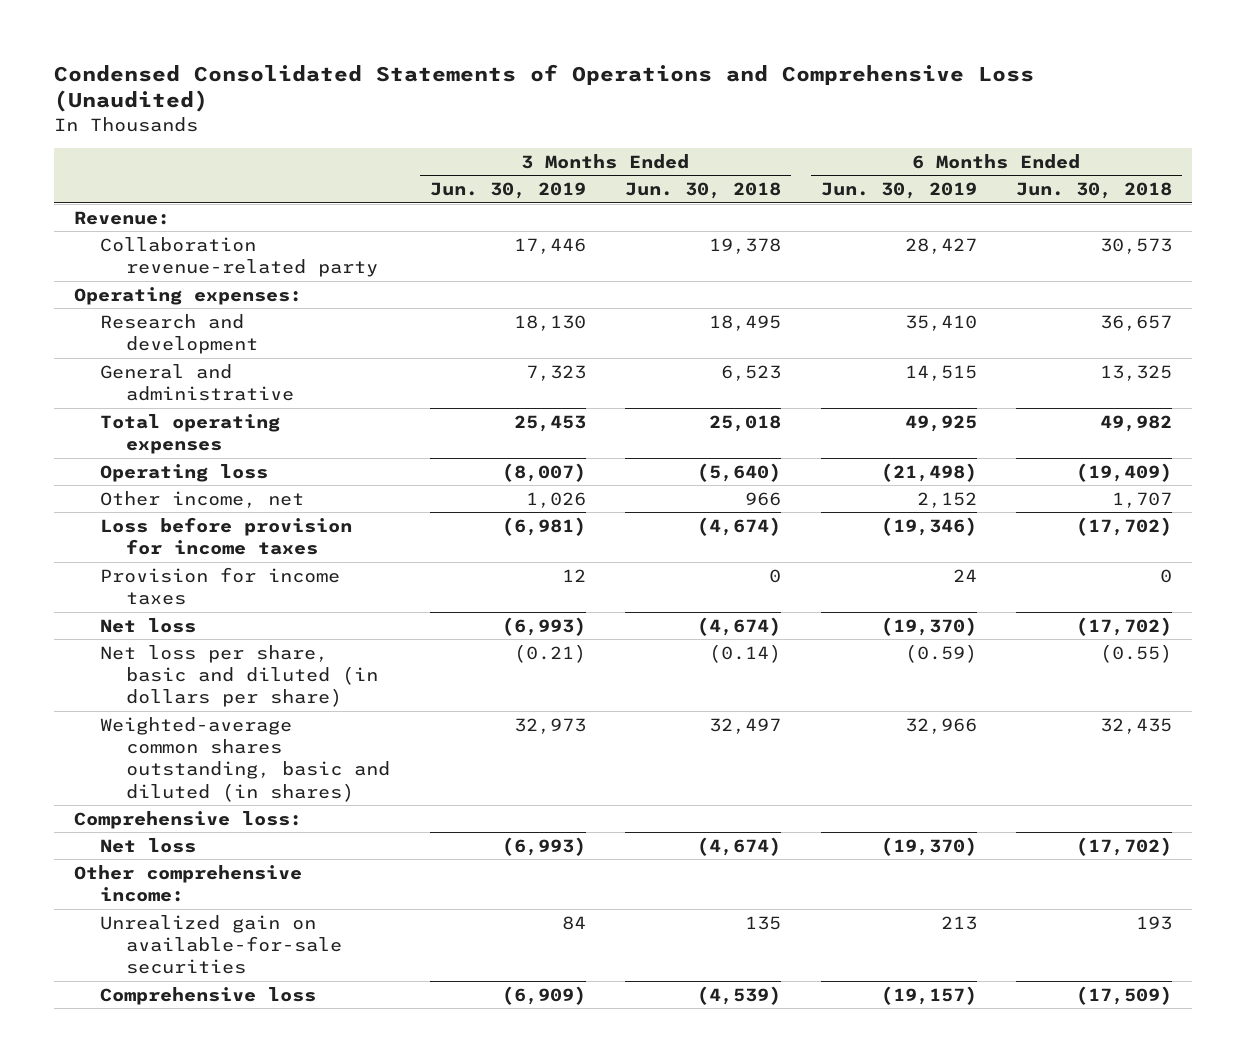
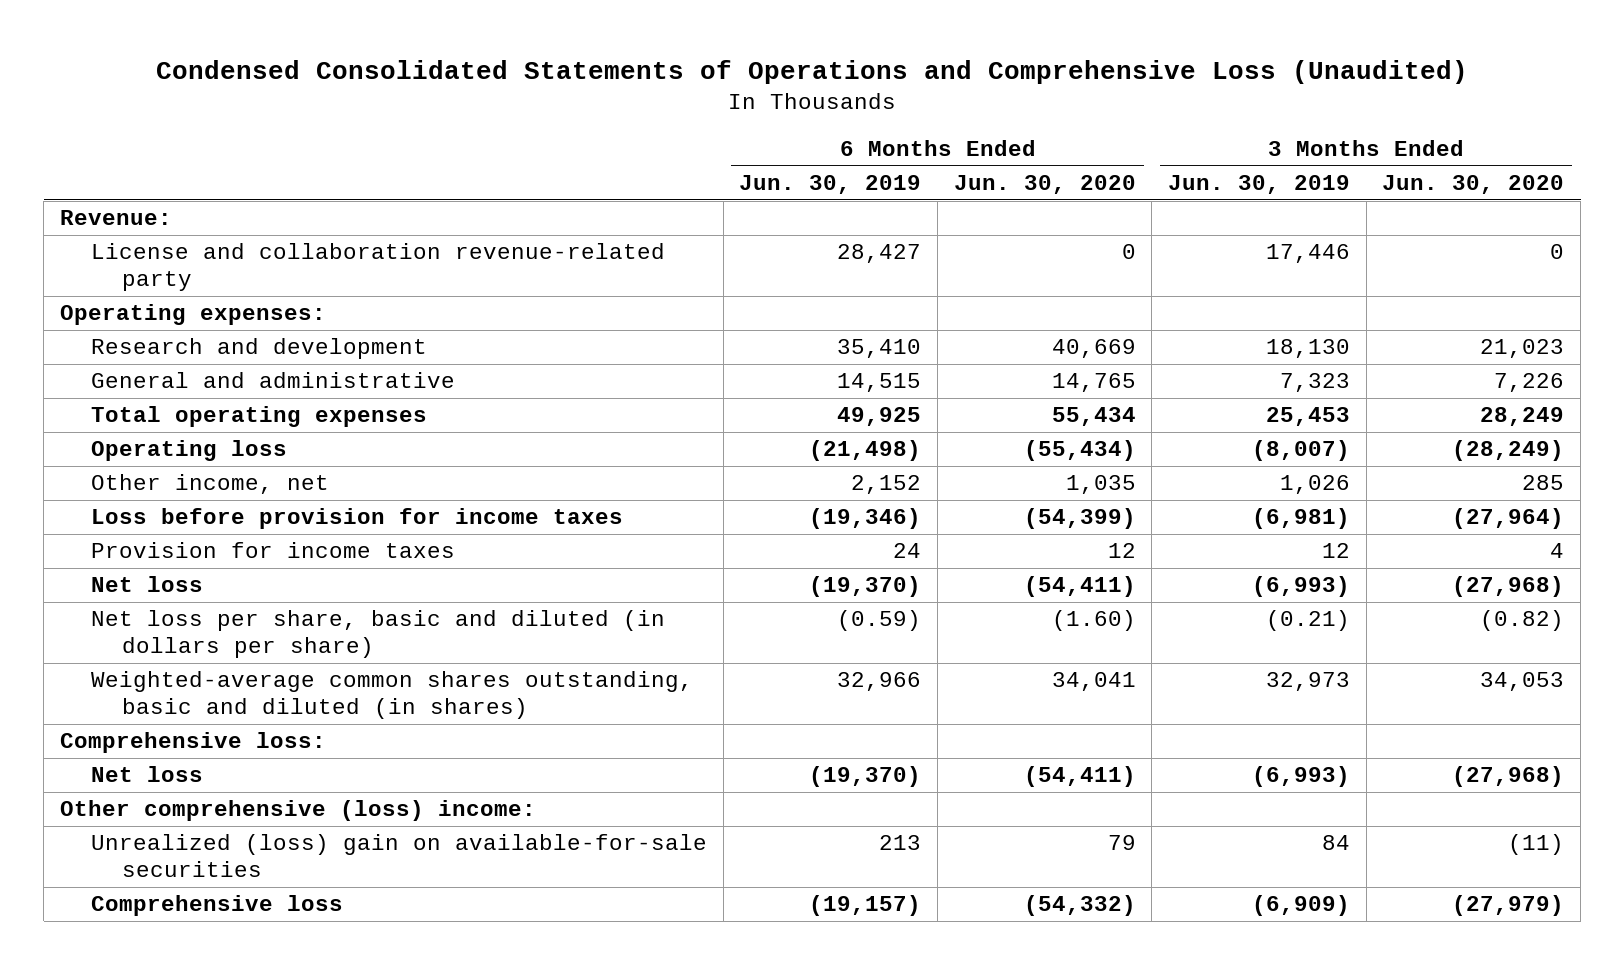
- | 3 Months Ended Jun. 30, 2019 | 3 Months Ended Jun. 30, 2018 | 6 Months Ended Jun. 30, 2019 | 6 Months Ended Jun. 30, 2018
+ | 6 Months Ended Jun. 30, 2019 | 6 Months Ended Jun. 30, 2020 | 3 Months Ended Jun. 30, 2019 | 3 Months Ended Jun. 30, 2020
- Collaboration revenue-related party | 17,446 | 19,378 | 28,427 | 30,573
+ License and collaboration revenue-related party | 28,427 | 0 | 17,446 | 0
- Other comprehensive income:
- Unrealized gain on available-for-sale securities | 84 | 135 | 213 | 193
+ Other comprehensive (loss) income:
+ Unrealized (loss) gain on available-for-sale securities | 213 | 79 | 84 | (11)

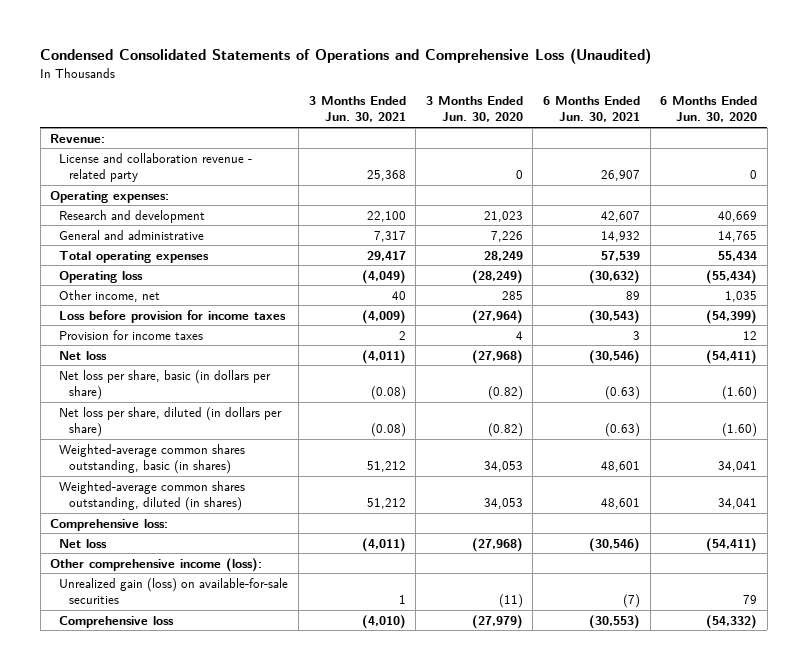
- | 6 Months Ended Jun. 30, 2019 | 6 Months Ended Jun. 30, 2020 | 3 Months Ended Jun. 30, 2019 | 3 Months Ended Jun. 30, 2020
+ | 3 Months Ended Jun. 30, 2021 | 3 Months Ended Jun. 30, 2020 | 6 Months Ended Jun. 30, 2021 | 6 Months Ended Jun. 30, 2020
- License and collaboration revenue-related party | 28,427 | 0 | 17,446 | 0
+ License and collaboration revenue - related party | 25,368 | 0 | 26,907 | 0
- Net loss per share, basic and diluted (in dollars per share) | (0.59) | (1.60) | (0.21) | (0.82)
- Weighted-average common shares outstanding, basic and diluted (in shares) | 32,966 | 34,041 | 32,973 | 34,053
+ Net loss per share, basic (in dollars per share) | (0.08) | (0.82) | (0.63) | (1.60)
+ Net loss per share, diluted (in dollars per share) | (0.08) | (0.82) | (0.63) | (1.60)
+ Weighted-average common shares outstanding, basic (in shares) | 51,212 | 34,053 | 48,601 | 34,041
+ Weighted-average common shares outstanding, diluted (in shares) | 51,212 | 34,053 | 48,601 | 34,041
- Other comprehensive (loss) income:
- Unrealized (loss) gain on available-for-sale securities | 213 | 79 | 84 | (11)
+ Other comprehensive income (loss):
+ Unrealized gain (loss) on available-for-sale securities | 1 | (11) | (7) | 79

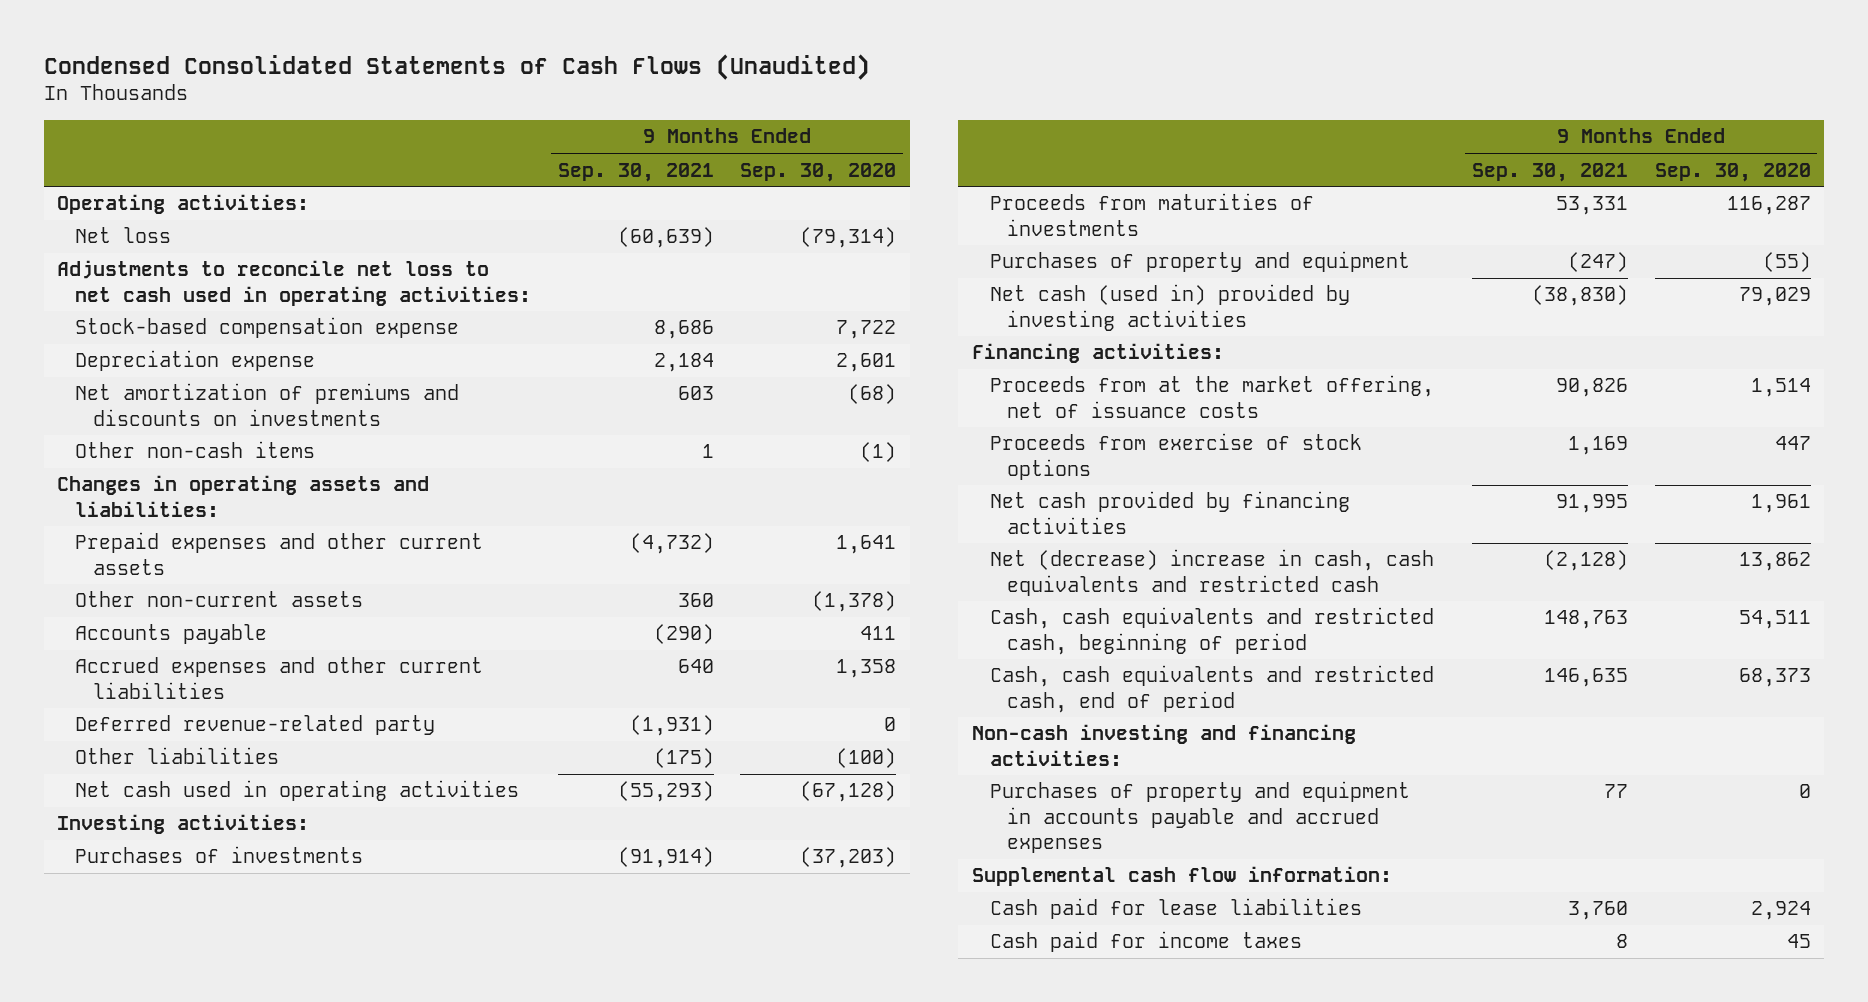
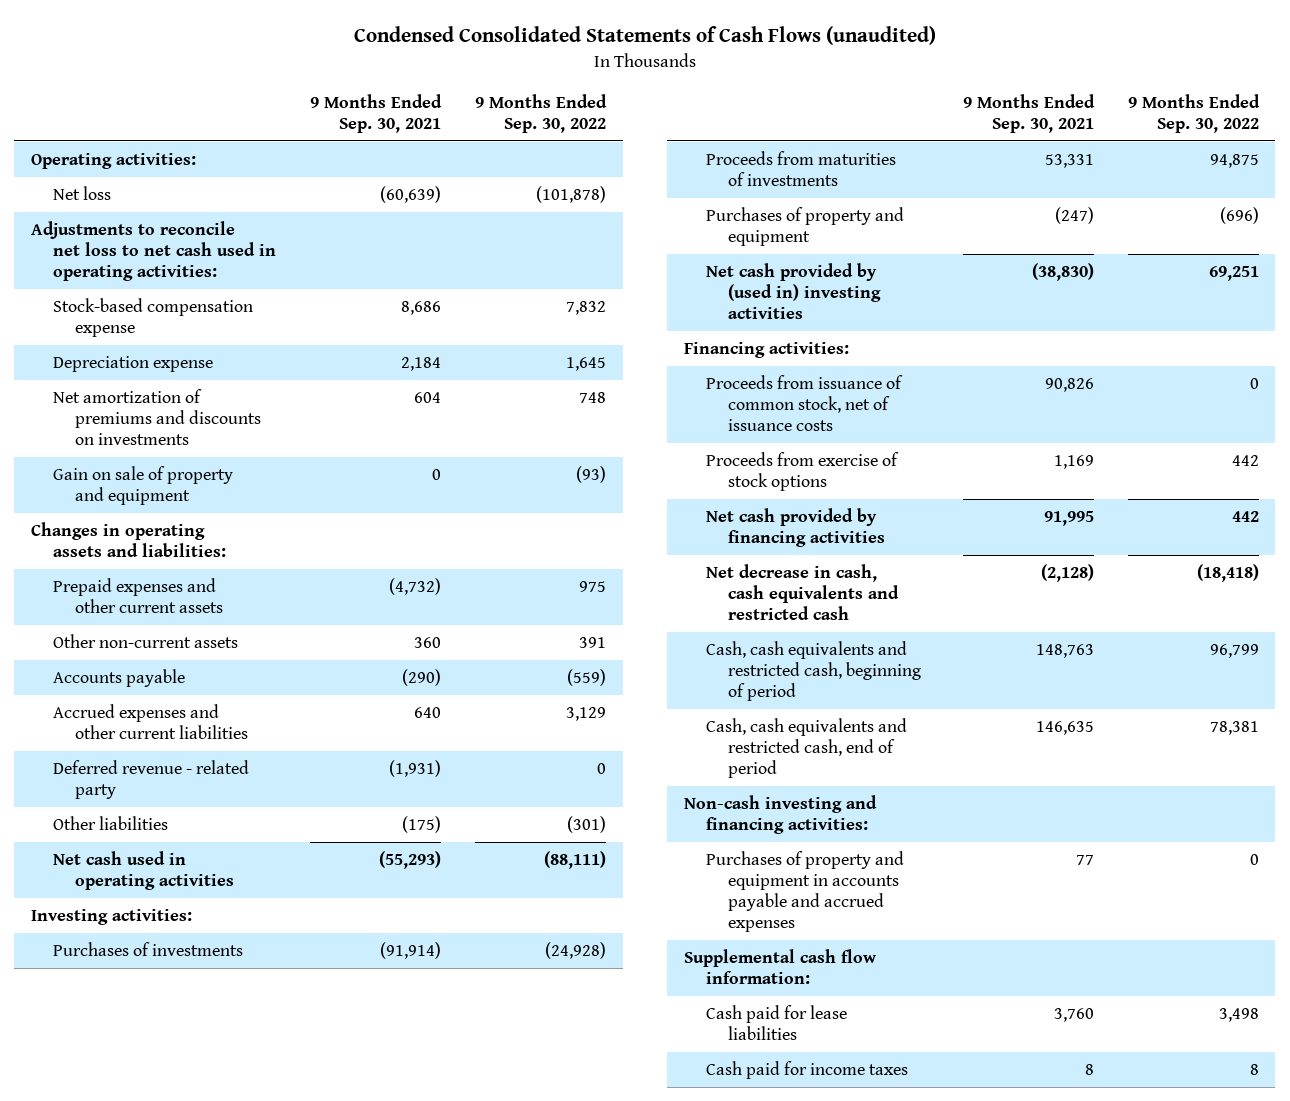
- Condensed Consolidated Statements of Cash Flows (Unaudited)
+ Condensed Consolidated Statements of Cash Flows (unaudited)
- | 9 Months Ended Sep. 30, 2021 | 9 Months Ended Sep. 30, 2020
+ | 9 Months Ended Sep. 30, 2021 | 9 Months Ended Sep. 30, 2022
- Net amortization of premiums and discounts on investments | 603 | (68)
- Other non-cash items | 1 | (1)
+ Net amortization of premiums and discounts on investments | 604 | 748
+ Gain on sale of property and equipment | 0 | (93)
- Deferred revenue-related party | (1,931) | 0
+ Deferred revenue - related party | (1,931) | 0
- Net cash (used in) provided by investing activities | (38,830) | 79,029
+ Net cash provided by (used in) investing activities | (38,830) | 69,251
- Proceeds from at the market offering, net of issuance costs | 90,826 | 1,514
+ Proceeds from issuance of common stock, net of issuance costs | 90,826 | 0
- Net (decrease) increase in cash, cash equivalents and restricted cash | (2,128) | 13,862
+ Net decrease in cash, cash equivalents and restricted cash | (2,128) | (18,418)

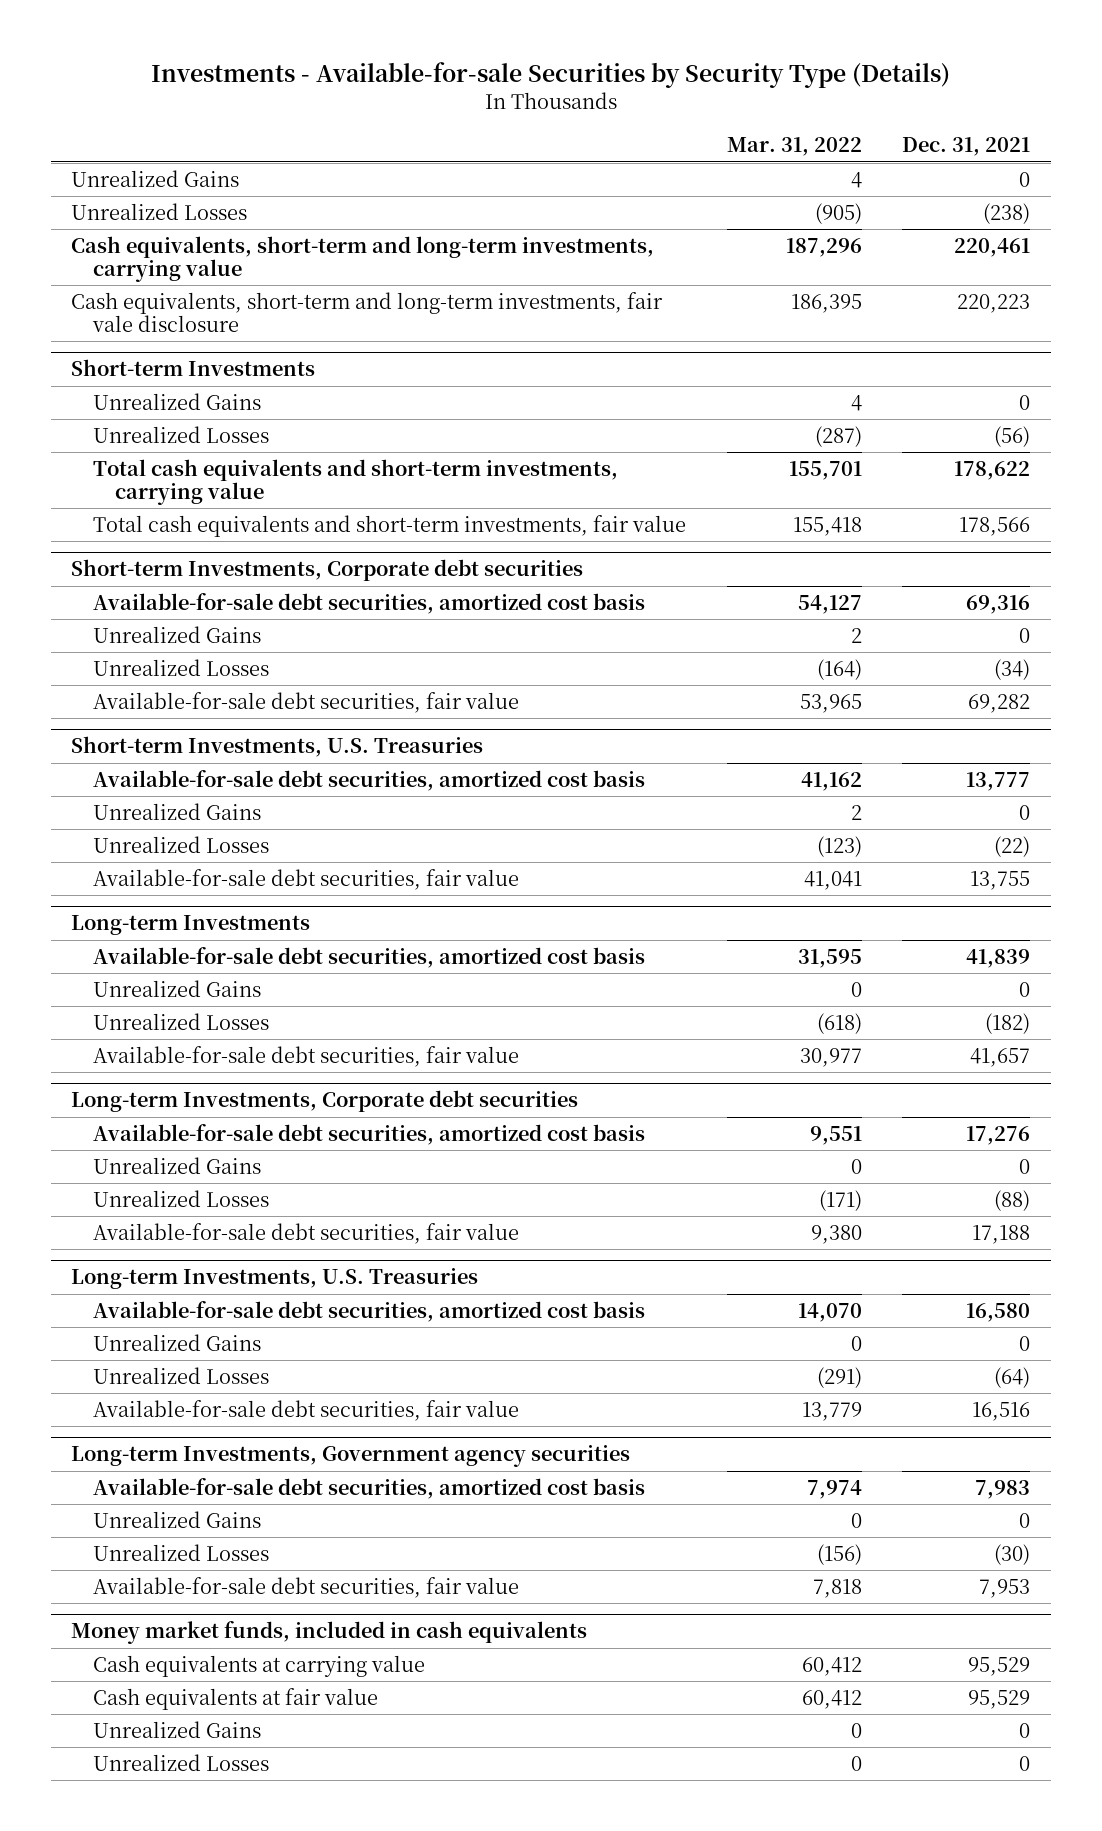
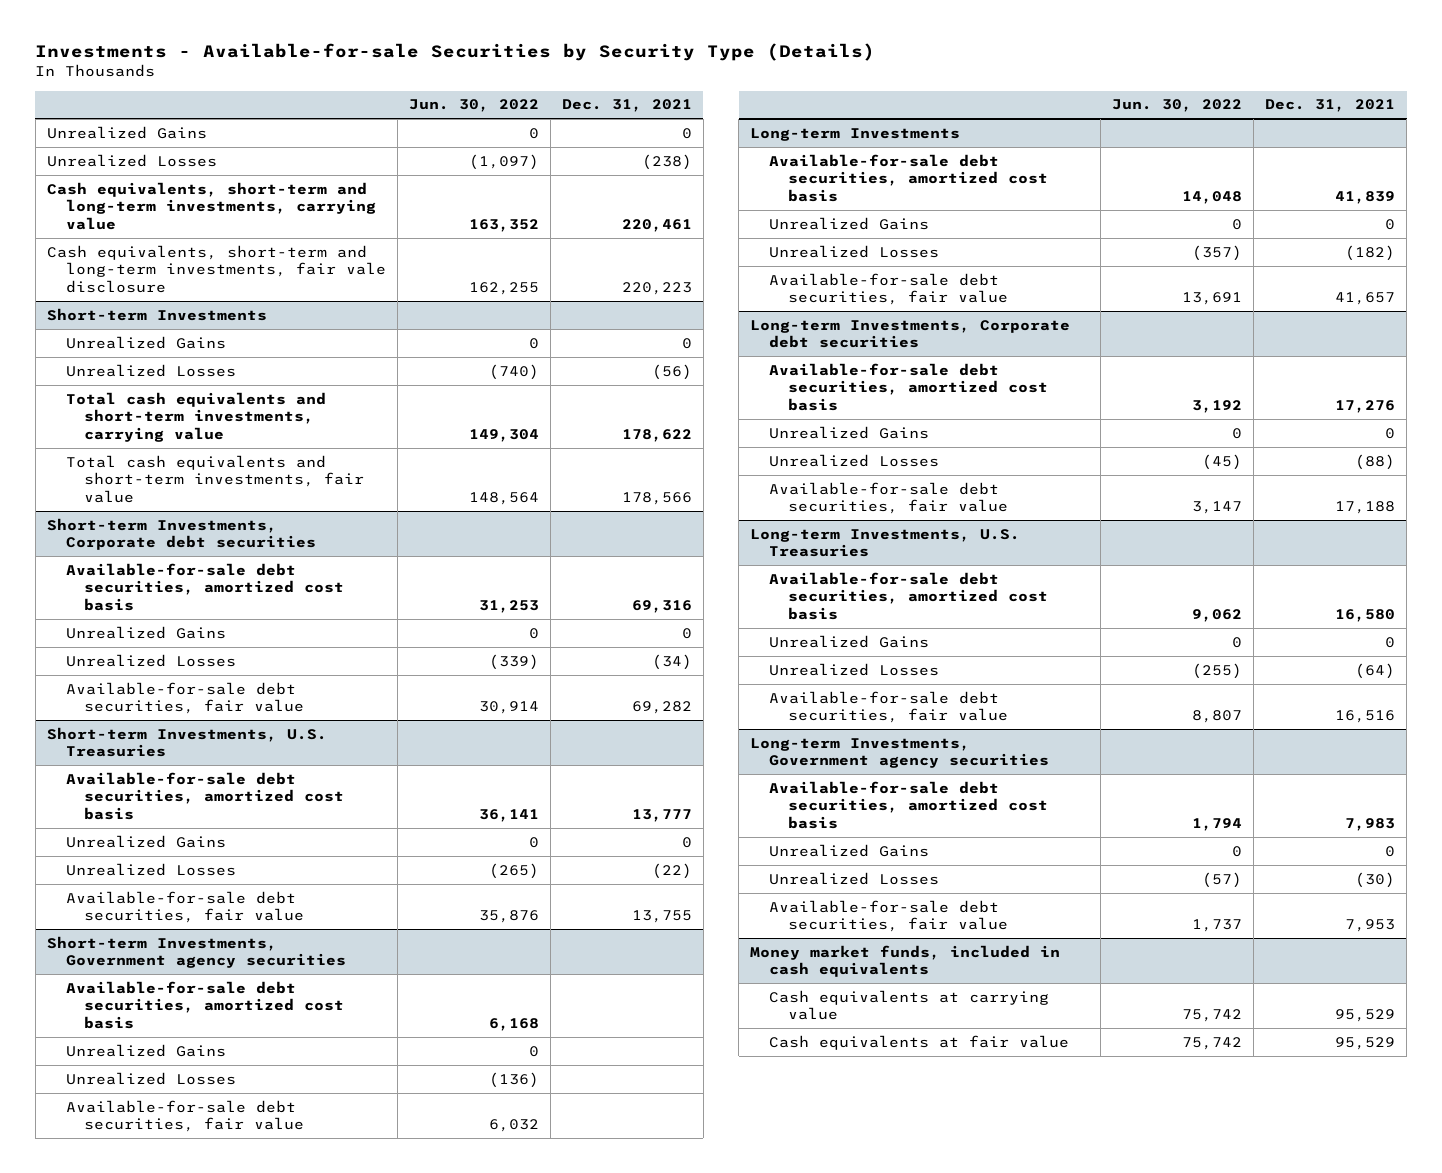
- | Mar. 31, 2022 | Dec. 31, 2021
+ | Jun. 30, 2022 | Dec. 31, 2021
+ Short-term Investments, Government agency securities
+ Available-for-sale debt securities, amortized cost basis | 6,168 |
+ Unrealized Gains | 0 |
+ Unrealized Losses | (136) |
+ Available-for-sale debt securities, fair value | 6,032 |
@ Money market funds, included in cash equivalents
- Unrealized Gains | 0 | 0
- Unrealized Losses | 0 | 0

